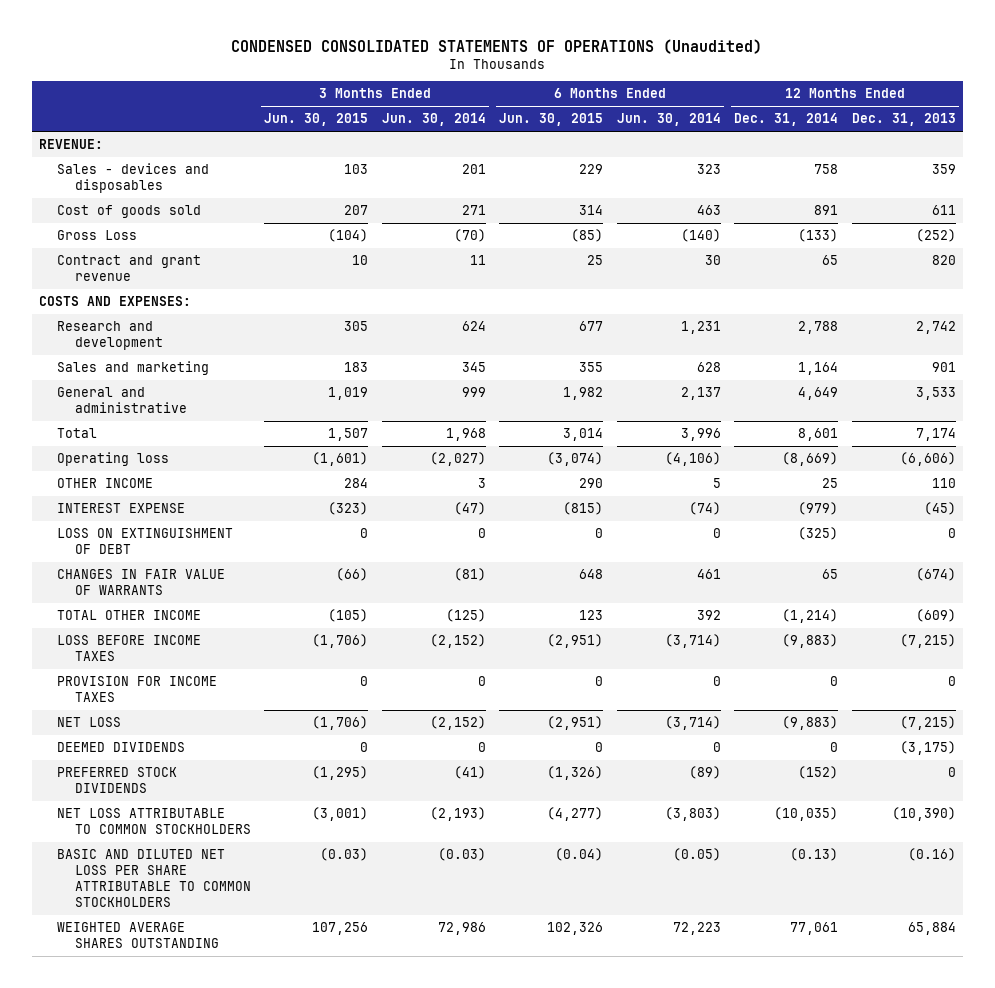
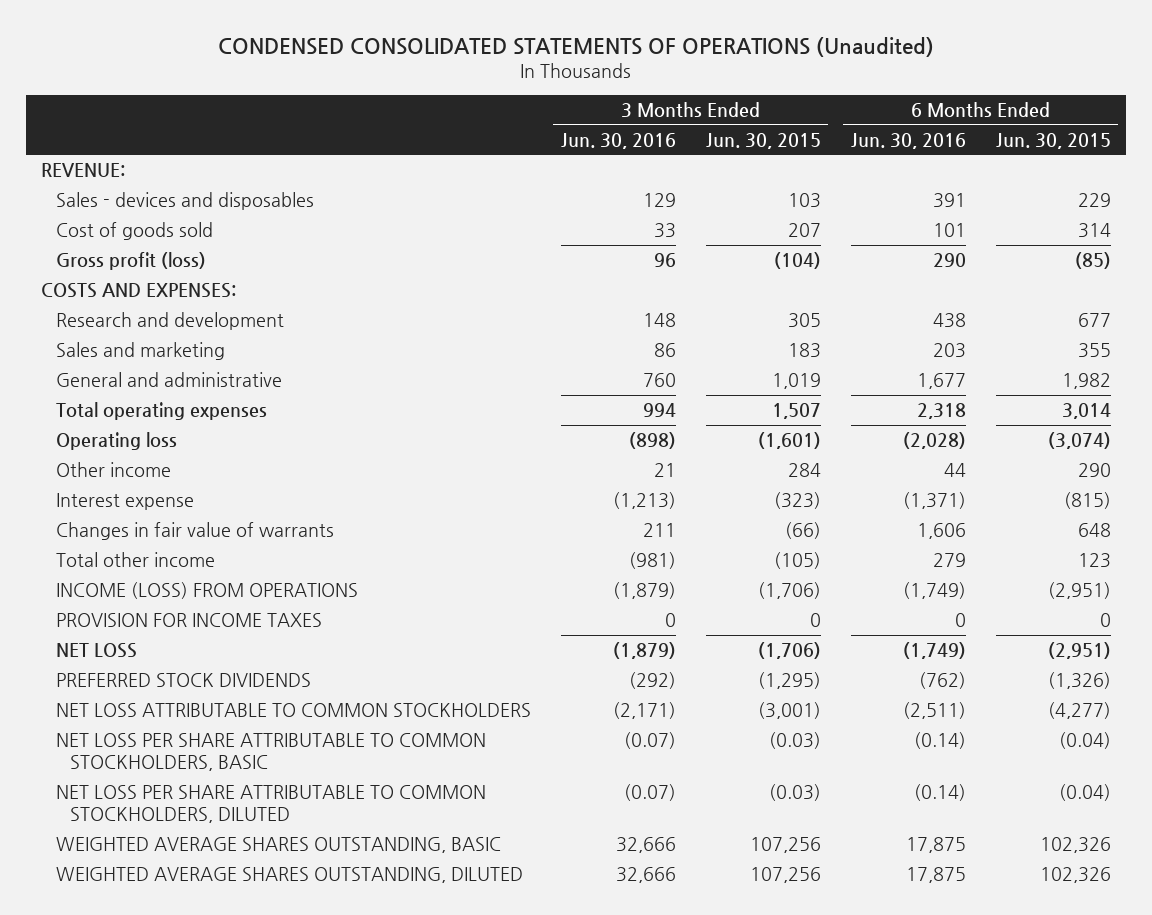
- | 3 Months Ended Jun. 30, 2015 | 3 Months Ended Jun. 30, 2014 | 6 Months Ended Jun. 30, 2015 | 6 Months Ended Jun. 30, 2014 | 12 Months Ended Dec. 31, 2014 | 12 Months Ended Dec. 31, 2013
+ | 3 Months Ended Jun. 30, 2016 | 3 Months Ended Jun. 30, 2015 | 6 Months Ended Jun. 30, 2016 | 6 Months Ended Jun. 30, 2015
- Gross Loss | (104) | (70) | (85) | (140) | (133) | (252)
- Contract and grant revenue | 10 | 11 | 25 | 30 | 65 | 820
+ Gross profit (loss) | 96 | (104) | 290 | (85)
- Total | 1,507 | 1,968 | 3,014 | 3,996 | 8,601 | 7,174
+ Total operating expenses | 994 | 1,507 | 2,318 | 3,014
- OTHER INCOME | 284 | 3 | 290 | 5 | 25 | 110
- INTEREST EXPENSE | (323) | (47) | (815) | (74) | (979) | (45)
- LOSS ON EXTINGUISHMENT OF DEBT | 0 | 0 | 0 | 0 | (325) | 0
- CHANGES IN FAIR VALUE OF WARRANTS | (66) | (81) | 648 | 461 | 65 | (674)
- TOTAL OTHER INCOME | (105) | (125) | 123 | 392 | (1,214) | (609)
- LOSS BEFORE INCOME TAXES | (1,706) | (2,152) | (2,951) | (3,714) | (9,883) | (7,215)
+ Other income | 21 | 284 | 44 | 290
+ Interest expense | (1,213) | (323) | (1,371) | (815)
+ Changes in fair value of warrants | 211 | (66) | 1,606 | 648
+ Total other income | (981) | (105) | 279 | 123
+ INCOME (LOSS) FROM OPERATIONS | (1,879) | (1,706) | (1,749) | (2,951)
- DEEMED DIVIDENDS | 0 | 0 | 0 | 0 | 0 | (3,175)
- BASIC AND DILUTED NET LOSS PER SHARE ATTRIBUTABLE TO COMMON STOCKHOLDERS | (0.03) | (0.03) | (0.04) | (0.05) | (0.13) | (0.16)
- WEIGHTED AVERAGE SHARES OUTSTANDING | 107,256 | 72,986 | 102,326 | 72,223 | 77,061 | 65,884
+ NET LOSS PER SHARE ATTRIBUTABLE TO COMMON STOCKHOLDERS, BASIC | (0.07) | (0.03) | (0.14) | (0.04)
+ NET LOSS PER SHARE ATTRIBUTABLE TO COMMON STOCKHOLDERS, DILUTED | (0.07) | (0.03) | (0.14) | (0.04)
+ WEIGHTED AVERAGE SHARES OUTSTANDING, BASIC | 32,666 | 107,256 | 17,875 | 102,326
+ WEIGHTED AVERAGE SHARES OUTSTANDING, DILUTED | 32,666 | 107,256 | 17,875 | 102,326

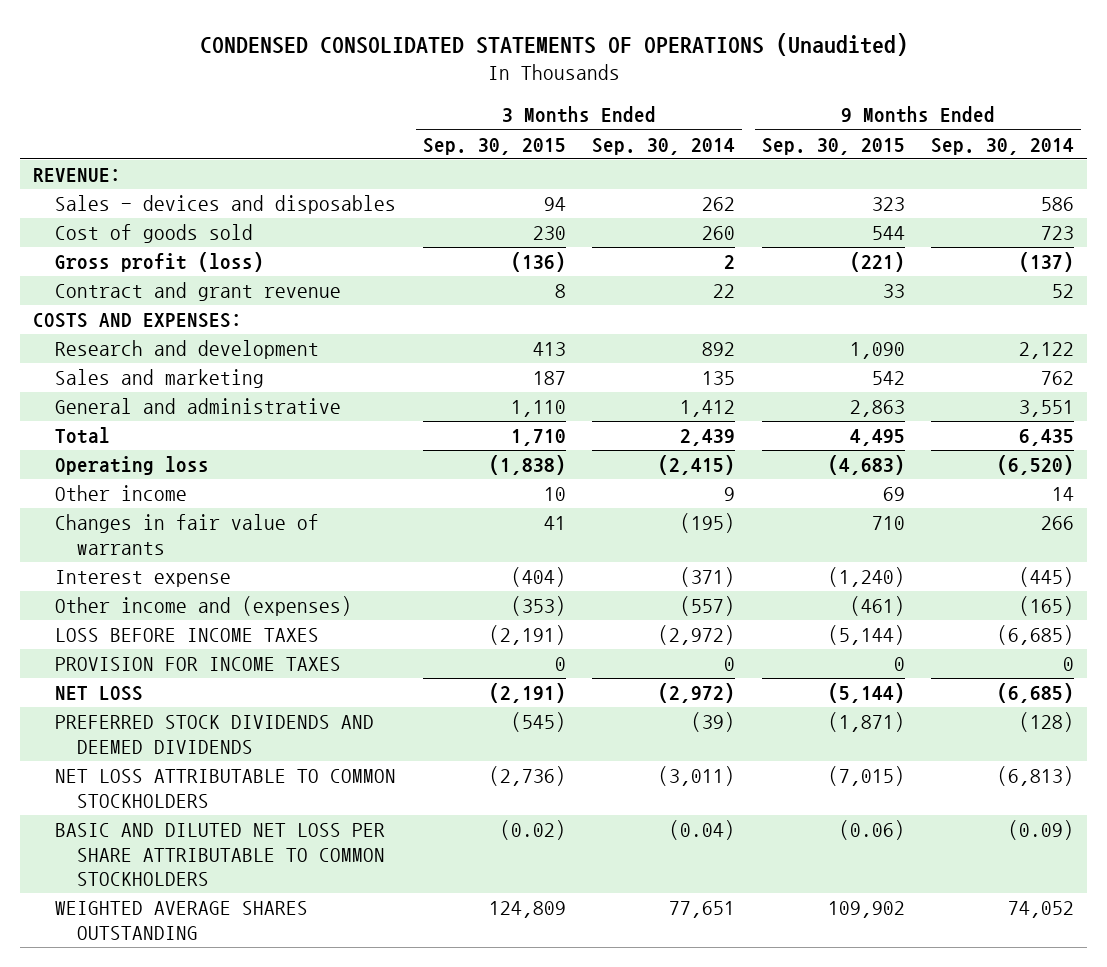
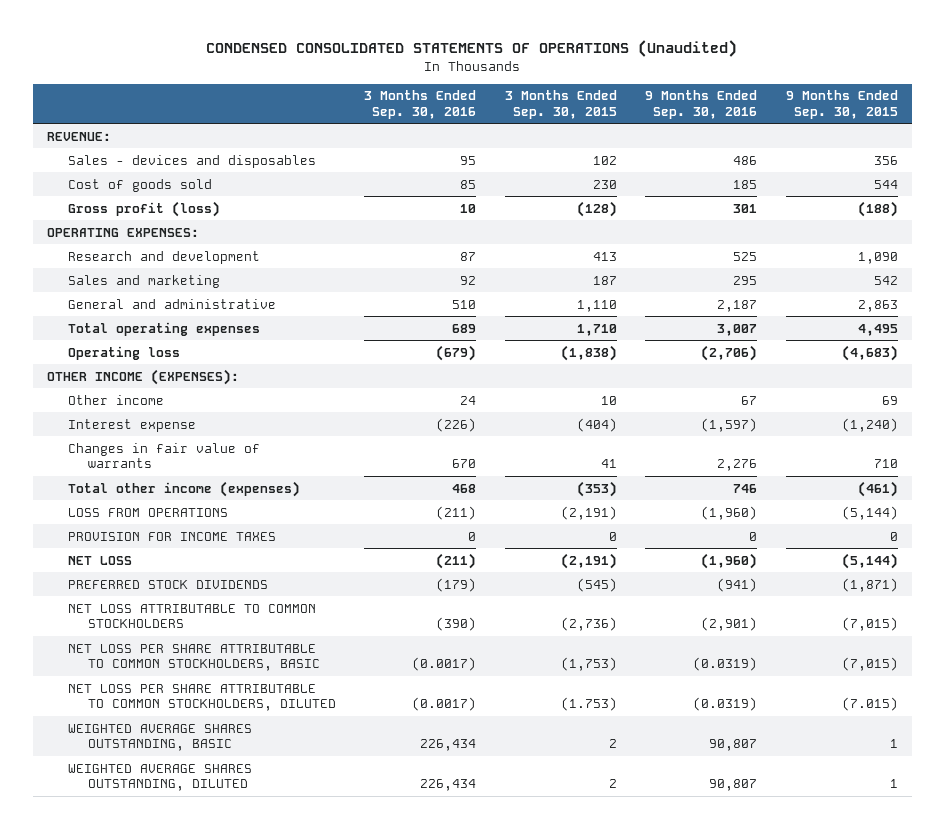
- | 3 Months Ended Sep. 30, 2015 | 3 Months Ended Sep. 30, 2014 | 9 Months Ended Sep. 30, 2015 | 9 Months Ended Sep. 30, 2014
+ | 3 Months Ended Sep. 30, 2016 | 3 Months Ended Sep. 30, 2015 | 9 Months Ended Sep. 30, 2016 | 9 Months Ended Sep. 30, 2015
- Sales - devices and disposables | 94 | 262 | 323 | 586
+ Sales - devices and disposables | 95 | 102 | 486 | 356
- Gross profit (loss) | (136) | 2 | (221) | (137)
- Contract and grant revenue | 8 | 22 | 33 | 52
- COSTS AND EXPENSES:
+ Gross profit (loss) | 10 | (128) | 301 | (188)
+ OPERATING EXPENSES:
- Total | 1,710 | 2,439 | 4,495 | 6,435
+ Total operating expenses | 689 | 1,710 | 3,007 | 4,495
+ OTHER INCOME (EXPENSES):
- Other income and (expenses) | (353) | (557) | (461) | (165)
- LOSS BEFORE INCOME TAXES | (2,191) | (2,972) | (5,144) | (6,685)
moved down: Changes in fair value of warrants | 670 | 41 | 2,276 | 710
+ Total other income (expenses) | 468 | (353) | 746 | (461)
+ LOSS FROM OPERATIONS | (211) | (2,191) | (1,960) | (5,144)
- PREFERRED STOCK DIVIDENDS AND DEEMED DIVIDENDS | (545) | (39) | (1,871) | (128)
+ PREFERRED STOCK DIVIDENDS | (179) | (545) | (941) | (1,871)
- BASIC AND DILUTED NET LOSS PER SHARE ATTRIBUTABLE TO COMMON STOCKHOLDERS | (0.02) | (0.04) | (0.06) | (0.09)
- WEIGHTED AVERAGE SHARES OUTSTANDING | 124,809 | 77,651 | 109,902 | 74,052
+ NET LOSS PER SHARE ATTRIBUTABLE TO COMMON STOCKHOLDERS, BASIC | (0.0017) | (1,753) | (0.0319) | (7,015)
+ NET LOSS PER SHARE ATTRIBUTABLE TO COMMON STOCKHOLDERS, DILUTED | (0.0017) | (1.753) | (0.0319) | (7.015)
+ WEIGHTED AVERAGE SHARES OUTSTANDING, BASIC | 226,434 | 2 | 90,807 | 1
+ WEIGHTED AVERAGE SHARES OUTSTANDING, DILUTED | 226,434 | 2 | 90,807 | 1

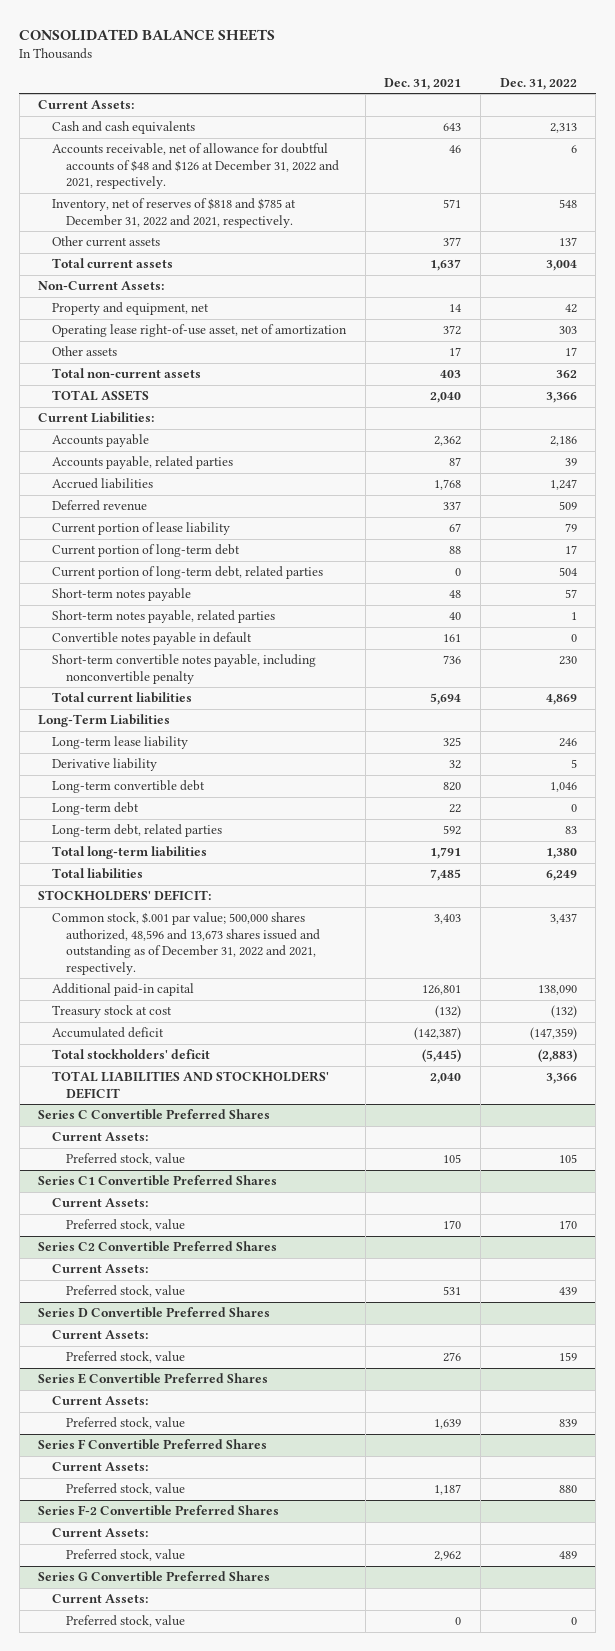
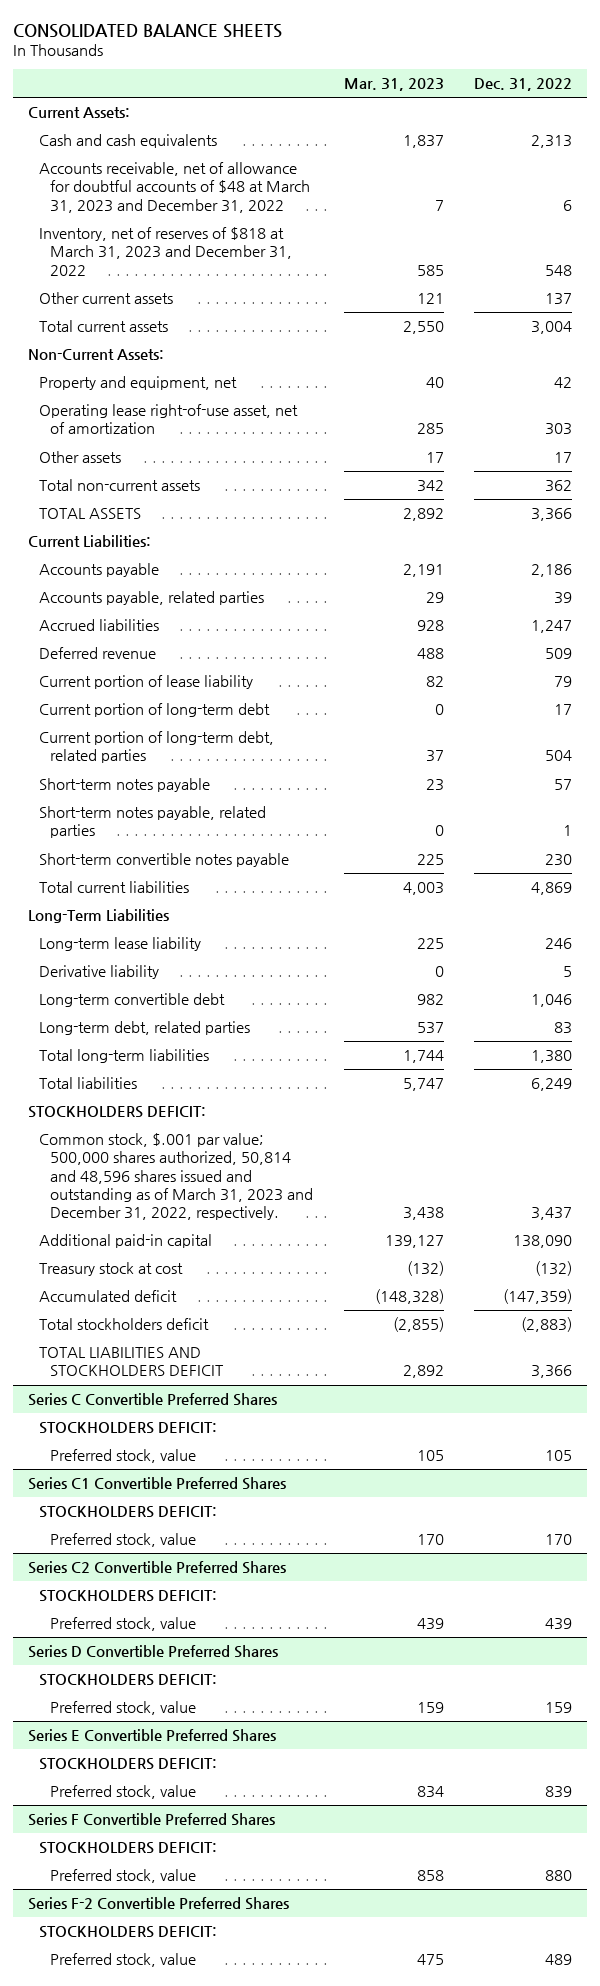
- | Dec. 31, 2021 | Dec. 31, 2022
+ | Mar. 31, 2023 | Dec. 31, 2022
- Accounts receivable, net of allowance for doubtful accounts of $48 and $126 at December 31, 2022 and 2021, respectively. | 46 | 6
- Inventory, net of reserves of $818 and $785 at December 31, 2022 and 2021, respectively. | 571 | 548
+ Accounts receivable, net of allowance for doubtful accounts of $48 at March 31, 2023 and December 31, 2022 | 7 | 6
+ Inventory, net of reserves of $818 at March 31, 2023 and December 31, 2022 | 585 | 548
- Convertible notes payable in default | 161 | 0
- Short-term convertible notes payable, including nonconvertible penalty | 736 | 230
+ Short-term convertible notes payable | 225 | 230
- Long-term debt | 22 | 0
- STOCKHOLDERS' DEFICIT:
- Common stock, $.001 par value; 500,000 shares authorized, 48,596 and 13,673 shares issued and outstanding as of December 31, 2022 and 2021, respectively. | 3,403 | 3,437
+ STOCKHOLDERS DEFICIT:
+ Common stock, $.001 par value; 500,000 shares authorized, 50,814 and 48,596 shares issued and outstanding as of March 31, 2023 and December 31, 2022, respectively. | 3,438 | 3,437
- Total stockholders' deficit | (5,445) | (2,883)
- TOTAL LIABILITIES AND STOCKHOLDERS' DEFICIT | 2,040 | 3,366
+ Total stockholders deficit | (2,855) | (2,883)
+ TOTAL LIABILITIES AND STOCKHOLDERS DEFICIT | 2,892 | 3,366
@ Series C Convertible Preferred Shares
- Current Assets:
+ STOCKHOLDERS DEFICIT:
@ Series C1 Convertible Preferred Shares
- Current Assets:
+ STOCKHOLDERS DEFICIT:
@ Series C2 Convertible Preferred Shares
- Current Assets:
+ STOCKHOLDERS DEFICIT:
@ Series D Convertible Preferred Shares
- Current Assets:
+ STOCKHOLDERS DEFICIT:
@ Series E Convertible Preferred Shares
- Current Assets:
+ STOCKHOLDERS DEFICIT:
@ Series F Convertible Preferred Shares
- Current Assets:
+ STOCKHOLDERS DEFICIT:
@ Series F-2 Convertible Preferred Shares
- Current Assets:
+ STOCKHOLDERS DEFICIT:
- Series G Convertible Preferred Shares
- Current Assets:
- Preferred stock, value | 0 | 0

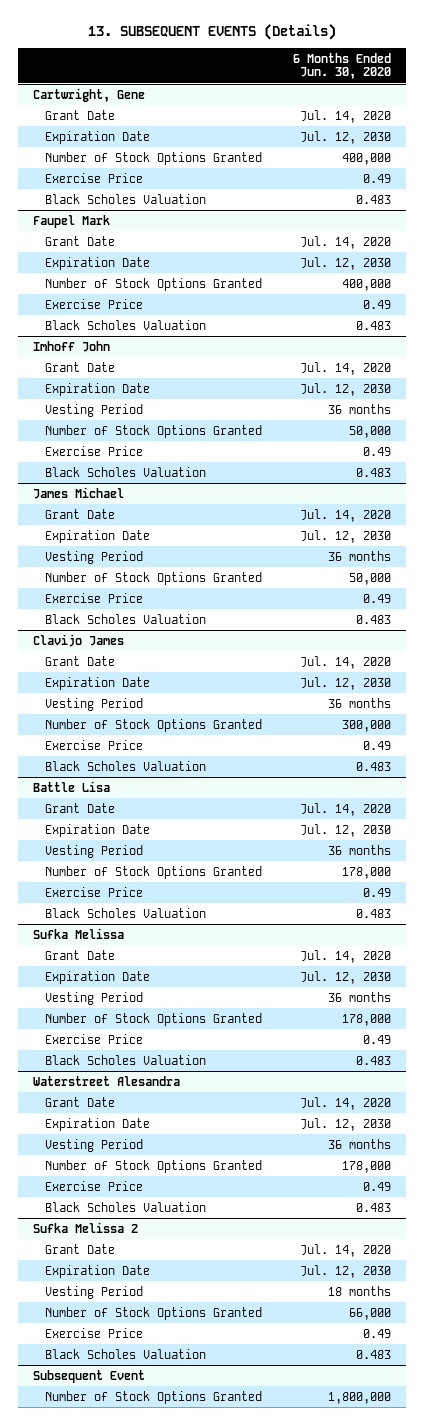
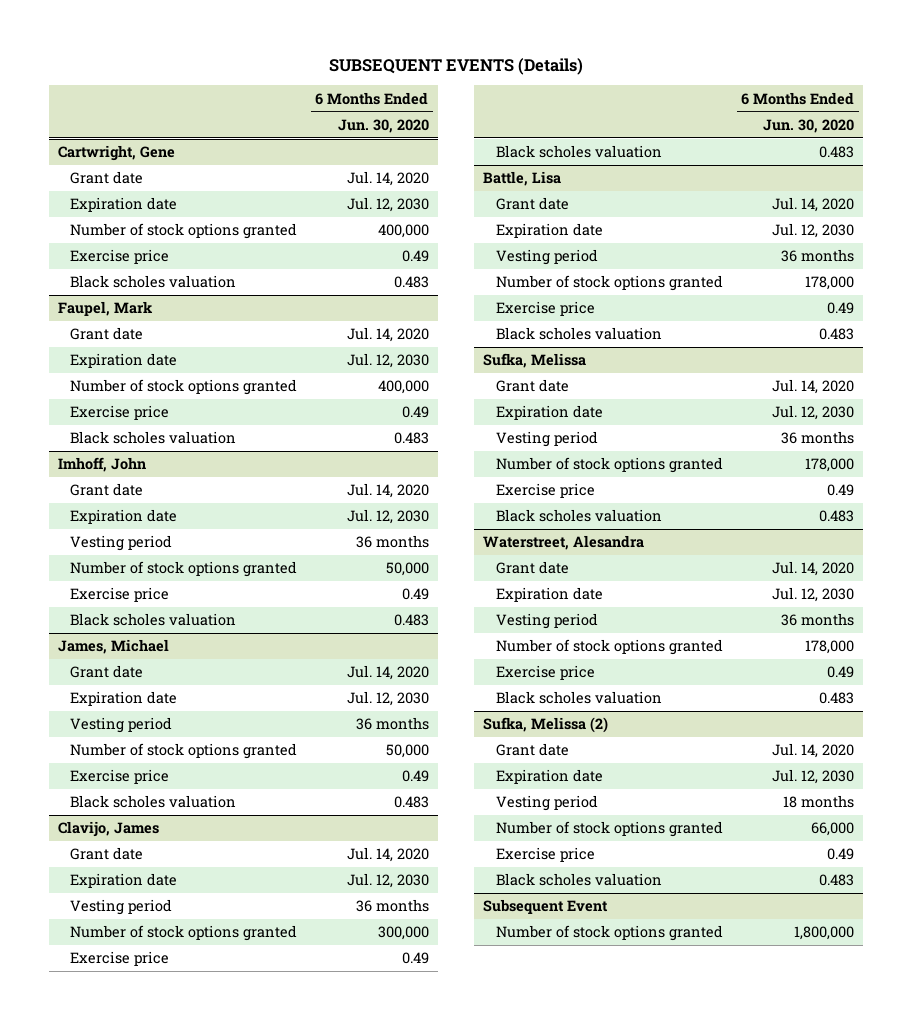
- 13. SUBSEQUENT EVENTS (Details)
+ SUBSEQUENT EVENTS (Details)
@ Cartwright, Gene
- Grant Date | Jul. 14, 2020
- Expiration Date | Jul. 12, 2030
- Number of Stock Options Granted | 400,000
- Exercise Price | 0.49
- Black Scholes Valuation | 0.483
- Faupel Mark
- Grant Date | Jul. 14, 2020
- Expiration Date | Jul. 12, 2030
- Number of Stock Options Granted | 400,000
- Exercise Price | 0.49
- Black Scholes Valuation | 0.483
- Imhoff John
- Grant Date | Jul. 14, 2020
- Expiration Date | Jul. 12, 2030
- Vesting Period | 36 months
- Number of Stock Options Granted | 50,000
- Exercise Price | 0.49
- Black Scholes Valuation | 0.483
- James Michael
- Grant Date | Jul. 14, 2020
- Expiration Date | Jul. 12, 2030
- Vesting Period | 36 months
- Number of Stock Options Granted | 50,000
- Exercise Price | 0.49
- Black Scholes Valuation | 0.483
- Clavijo James
- Grant Date | Jul. 14, 2020
- Expiration Date | Jul. 12, 2030
- Vesting Period | 36 months
- Number of Stock Options Granted | 300,000
- Exercise Price | 0.49
- Black Scholes Valuation | 0.483
- Battle Lisa
- Grant Date | Jul. 14, 2020
- Expiration Date | Jul. 12, 2030
- Vesting Period | 36 months
- Number of Stock Options Granted | 178,000
- Exercise Price | 0.49
- Black Scholes Valuation | 0.483
- Sufka Melissa
- Grant Date | Jul. 14, 2020
- Expiration Date | Jul. 12, 2030
- Vesting Period | 36 months
- Number of Stock Options Granted | 178,000
- Exercise Price | 0.49
- Black Scholes Valuation | 0.483
- Waterstreet Alesandra
- Grant Date | Jul. 14, 2020
- Expiration Date | Jul. 12, 2030
- Vesting Period | 36 months
- Number of Stock Options Granted | 178,000
- Exercise Price | 0.49
- Black Scholes Valuation | 0.483
- Sufka Melissa 2
- Grant Date | Jul. 14, 2020
- Expiration Date | Jul. 12, 2030
- Vesting Period | 18 months
- Number of Stock Options Granted | 66,000
- Exercise Price | 0.49
- Black Scholes Valuation | 0.483
@ Cartwright, Gene
+ Grant date | Jul. 14, 2020
+ Expiration date | Jul. 12, 2030
+ Number of stock options granted | 400,000
+ Exercise price | 0.49
+ Black scholes valuation | 0.483
+ Faupel, Mark
+ Grant date | Jul. 14, 2020
+ Expiration date | Jul. 12, 2030
+ Number of stock options granted | 400,000
+ Exercise price | 0.49
+ Black scholes valuation | 0.483
+ Imhoff, John
+ Grant date | Jul. 14, 2020
+ Expiration date | Jul. 12, 2030
+ Vesting period | 36 months
+ Number of stock options granted | 50,000
+ Exercise price | 0.49
+ Black scholes valuation | 0.483
+ James, Michael
+ Grant date | Jul. 14, 2020
+ Expiration date | Jul. 12, 2030
+ Vesting period | 36 months
+ Number of stock options granted | 50,000
+ Exercise price | 0.49
+ Black scholes valuation | 0.483
+ Clavijo, James
+ Grant date | Jul. 14, 2020
+ Expiration date | Jul. 12, 2030
+ Vesting period | 36 months
+ Number of stock options granted | 300,000
+ Exercise price | 0.49
+ Black scholes valuation | 0.483
+ Battle, Lisa
+ Grant date | Jul. 14, 2020
+ Expiration date | Jul. 12, 2030
+ Vesting period | 36 months
+ Number of stock options granted | 178,000
+ Exercise price | 0.49
+ Black scholes valuation | 0.483
+ Sufka, Melissa
+ Grant date | Jul. 14, 2020
+ Expiration date | Jul. 12, 2030
+ Vesting period | 36 months
+ Number of stock options granted | 178,000
+ Exercise price | 0.49
+ Black scholes valuation | 0.483
+ Waterstreet, Alesandra
+ Grant date | Jul. 14, 2020
+ Expiration date | Jul. 12, 2030
+ Vesting period | 36 months
+ Number of stock options granted | 178,000
+ Exercise price | 0.49
+ Black scholes valuation | 0.483
+ Sufka, Melissa (2)
+ Grant date | Jul. 14, 2020
+ Expiration date | Jul. 12, 2030
+ Vesting period | 18 months
+ Number of stock options granted | 66,000
+ Exercise price | 0.49
+ Black scholes valuation | 0.483
@ Subsequent Event
- Number of Stock Options Granted | 1,800,000
+ Number of stock options granted | 1,800,000

